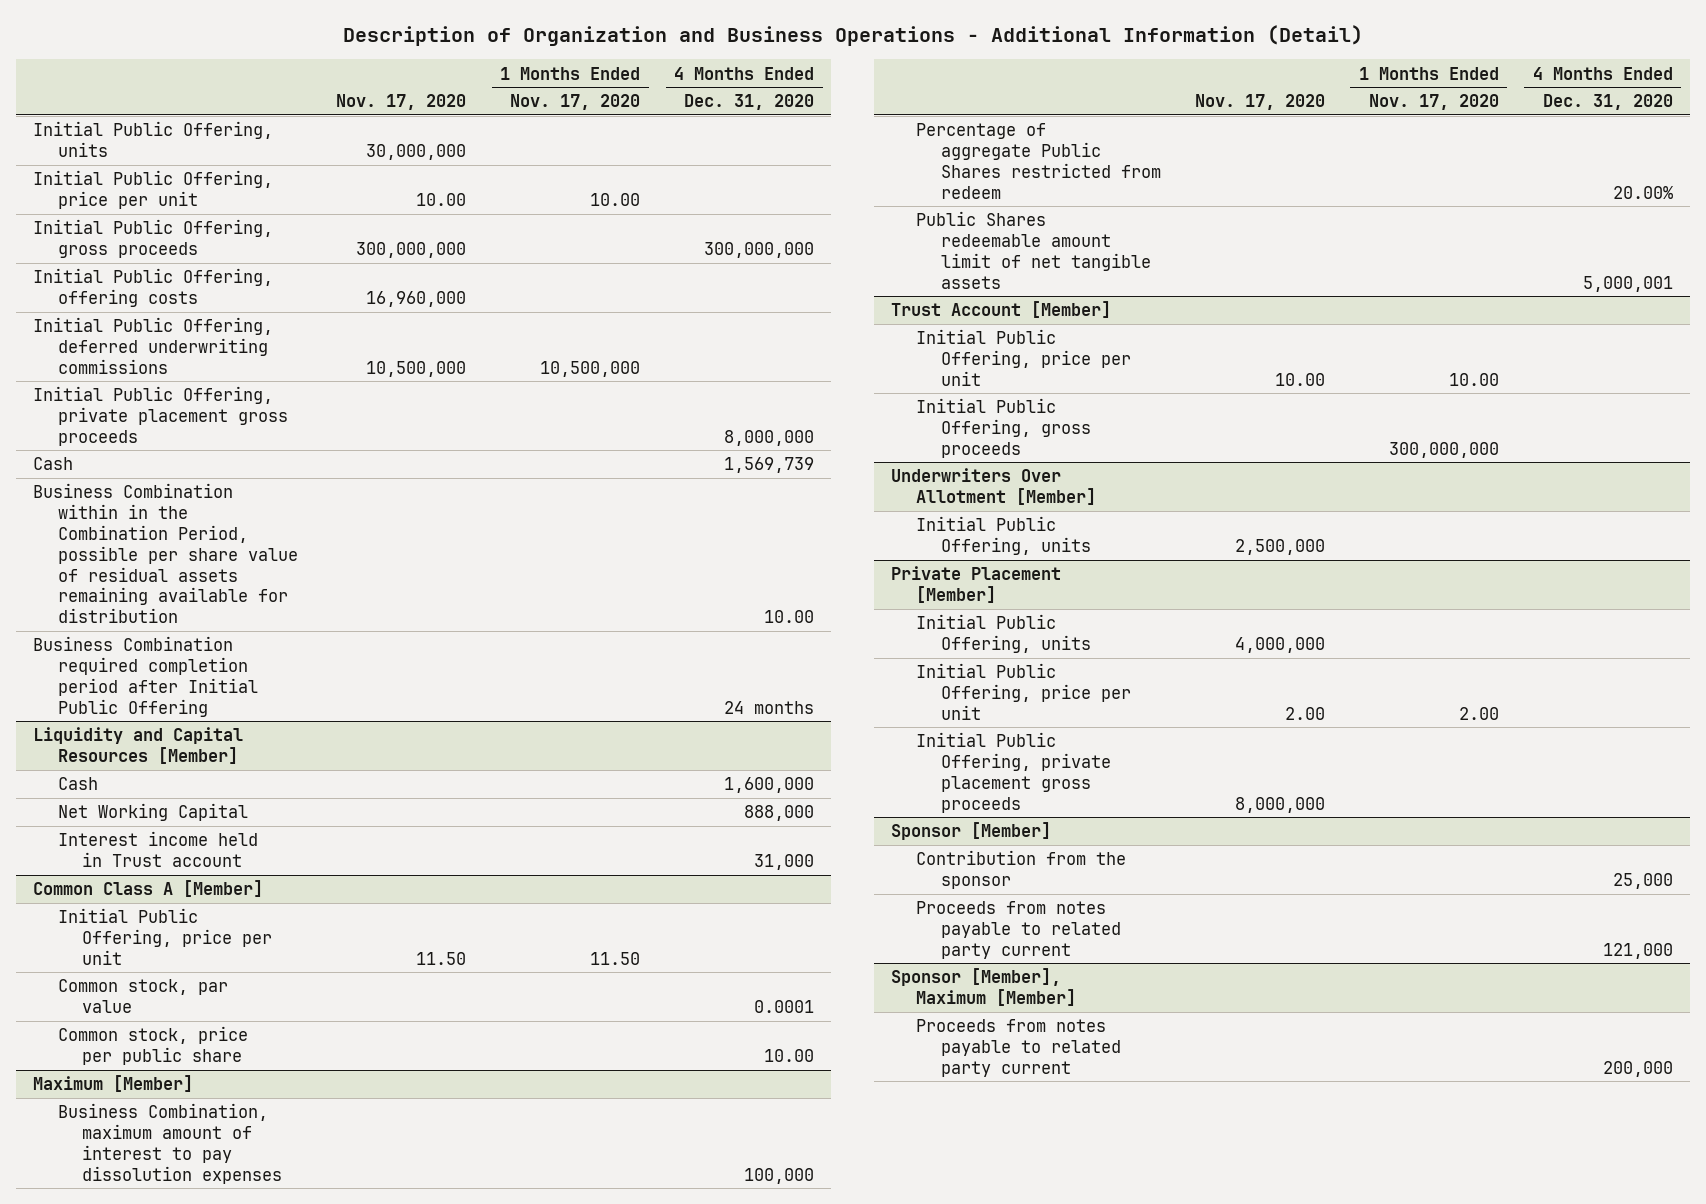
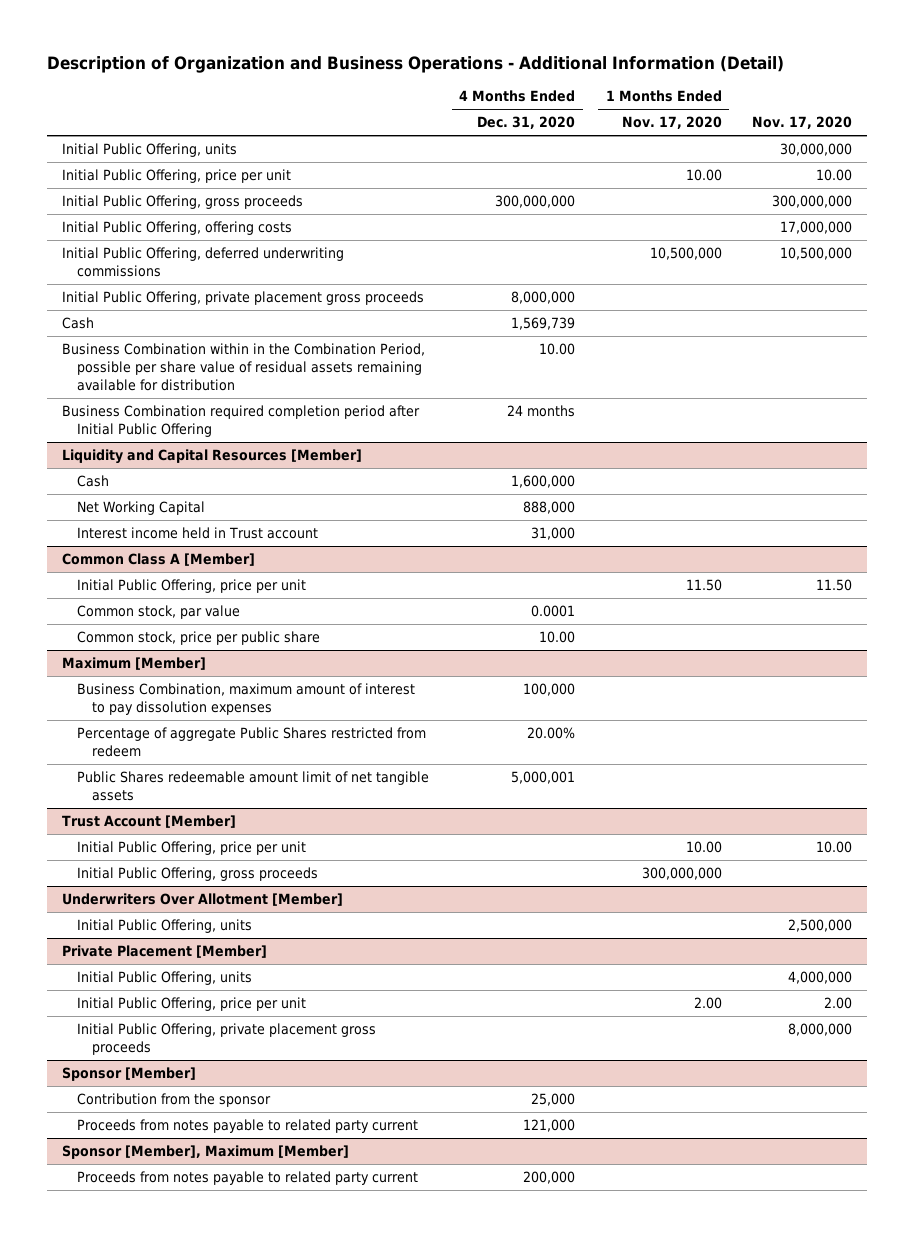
- | Nov. 17, 2020 | 1 Months Ended Nov. 17, 2020 | 4 Months Ended Dec. 31, 2020
+ | 4 Months Ended Dec. 31, 2020 | 1 Months Ended Nov. 17, 2020 | Nov. 17, 2020
- Initial Public Offering, offering costs | 16,960,000 | |
+ Initial Public Offering, offering costs | | | 17,000,000

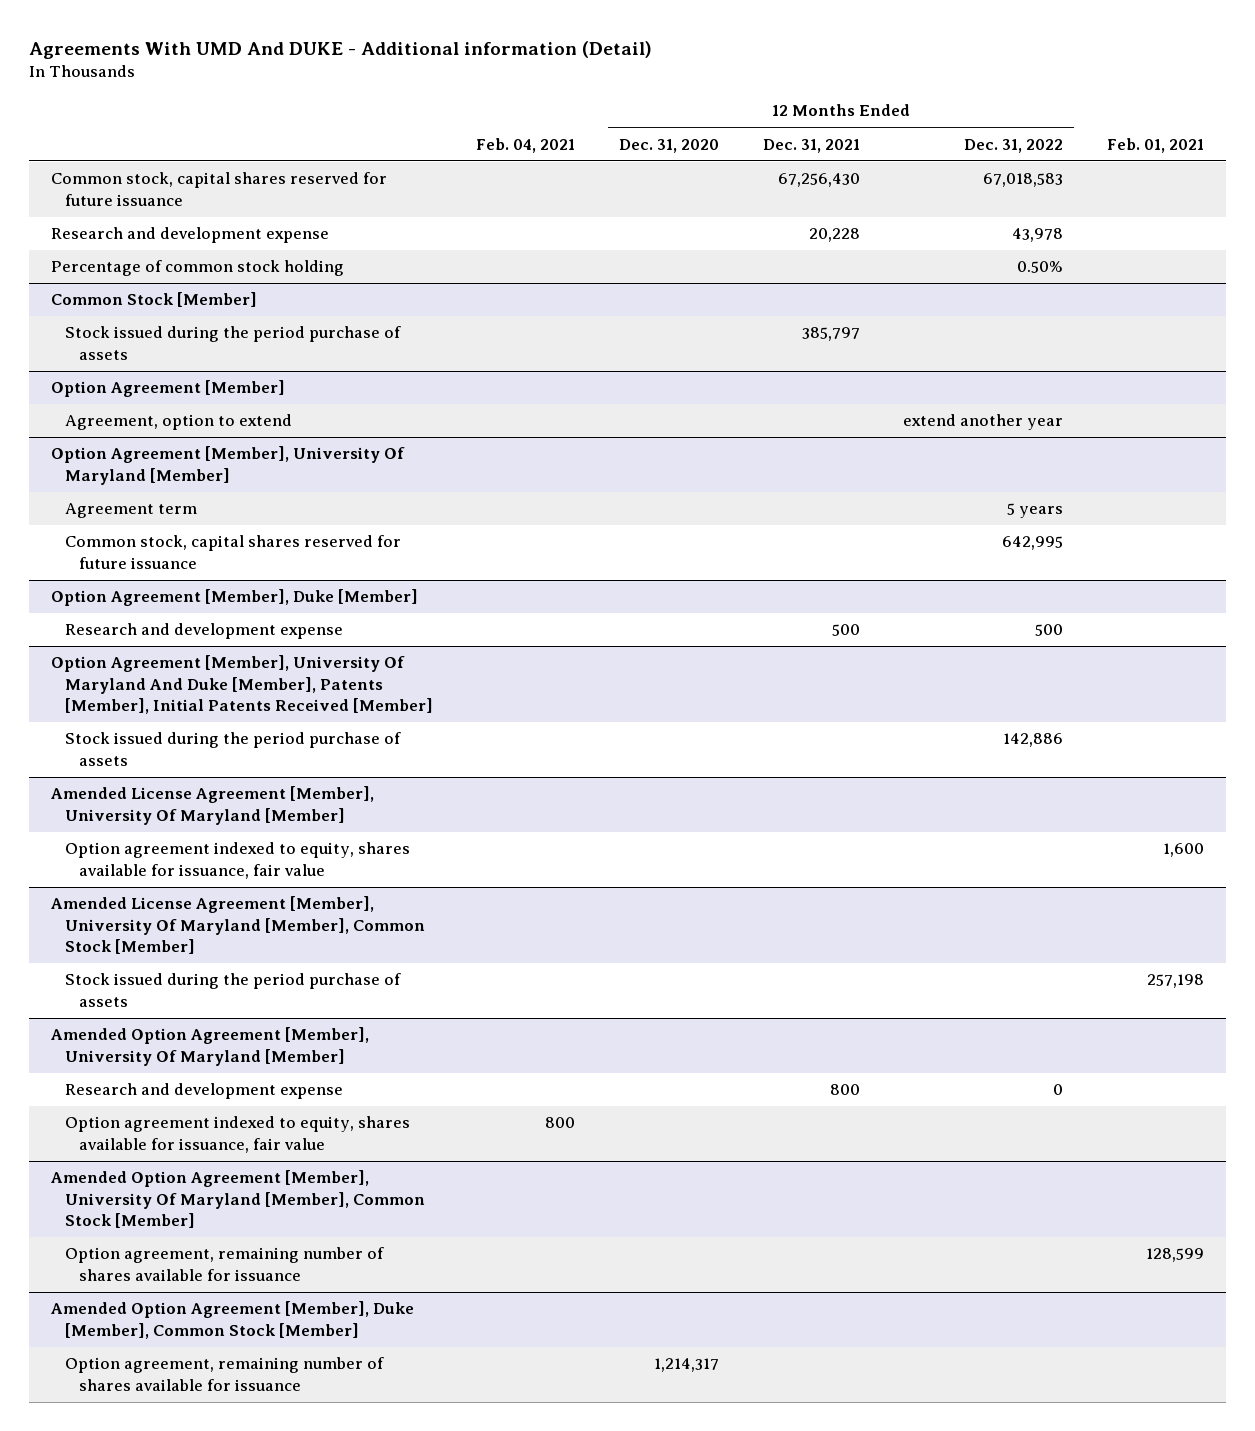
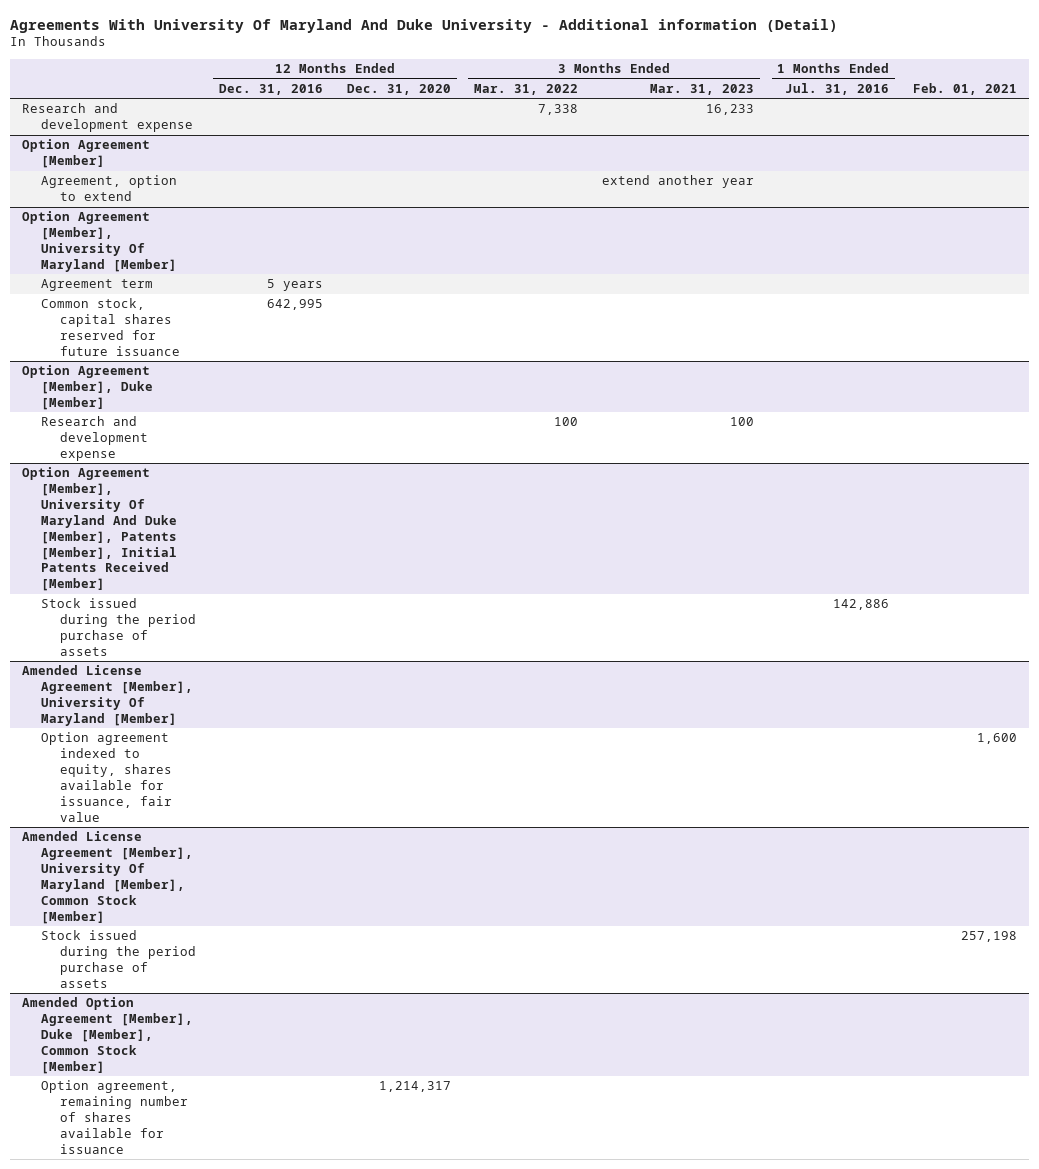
- Agreements With UMD And DUKE - Additional information (Detail)
+ Agreements With University Of Maryland And Duke University - Additional information (Detail)
- | Feb. 04, 2021 | 12 Months Ended Dec. 31, 2020 | 12 Months Ended Dec. 31, 2021 | 12 Months Ended Dec. 31, 2022 | Feb. 01, 2021
+ | 12 Months Ended Dec. 31, 2016 | 12 Months Ended Dec. 31, 2020 | 3 Months Ended Mar. 31, 2022 | 3 Months Ended Mar. 31, 2023 | 1 Months Ended Jul. 31, 2016 | Feb. 01, 2021
- Common stock, capital shares reserved for future issuance | | | 67,256,430 | 67,018,583 |
- Percentage of common stock holding | | | | 0.50% |
- Common Stock [Member]
- Stock issued during the period purchase of assets | | | 385,797 | |
- Amended Option Agreement [Member], University Of Maryland [Member]
- Research and development expense | | | 800 | 0 |
- Option agreement indexed to equity, shares available for issuance, fair value | 800 | | | |
- Amended Option Agreement [Member], University Of Maryland [Member], Common Stock [Member]
- Option agreement, remaining number of shares available for issuance | | | | | 128,599

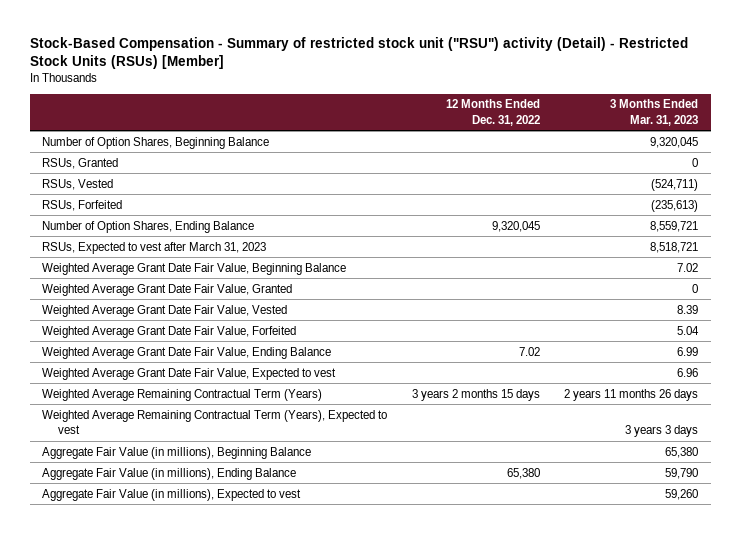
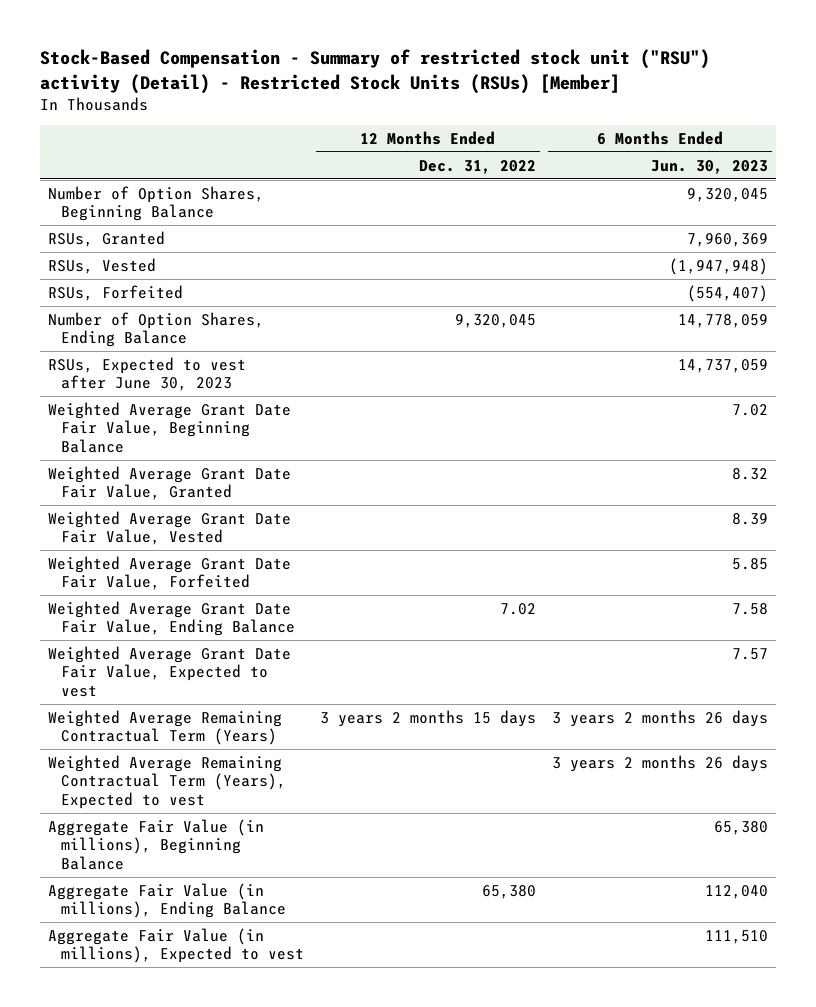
- | 12 Months Ended Dec. 31, 2022 | 3 Months Ended Mar. 31, 2023
+ | 12 Months Ended Dec. 31, 2022 | 6 Months Ended Jun. 30, 2023
- RSUs, Expected to vest after March 31, 2023 | | 8,518,721
+ RSUs, Expected to vest after June 30, 2023 | | 14,737,059

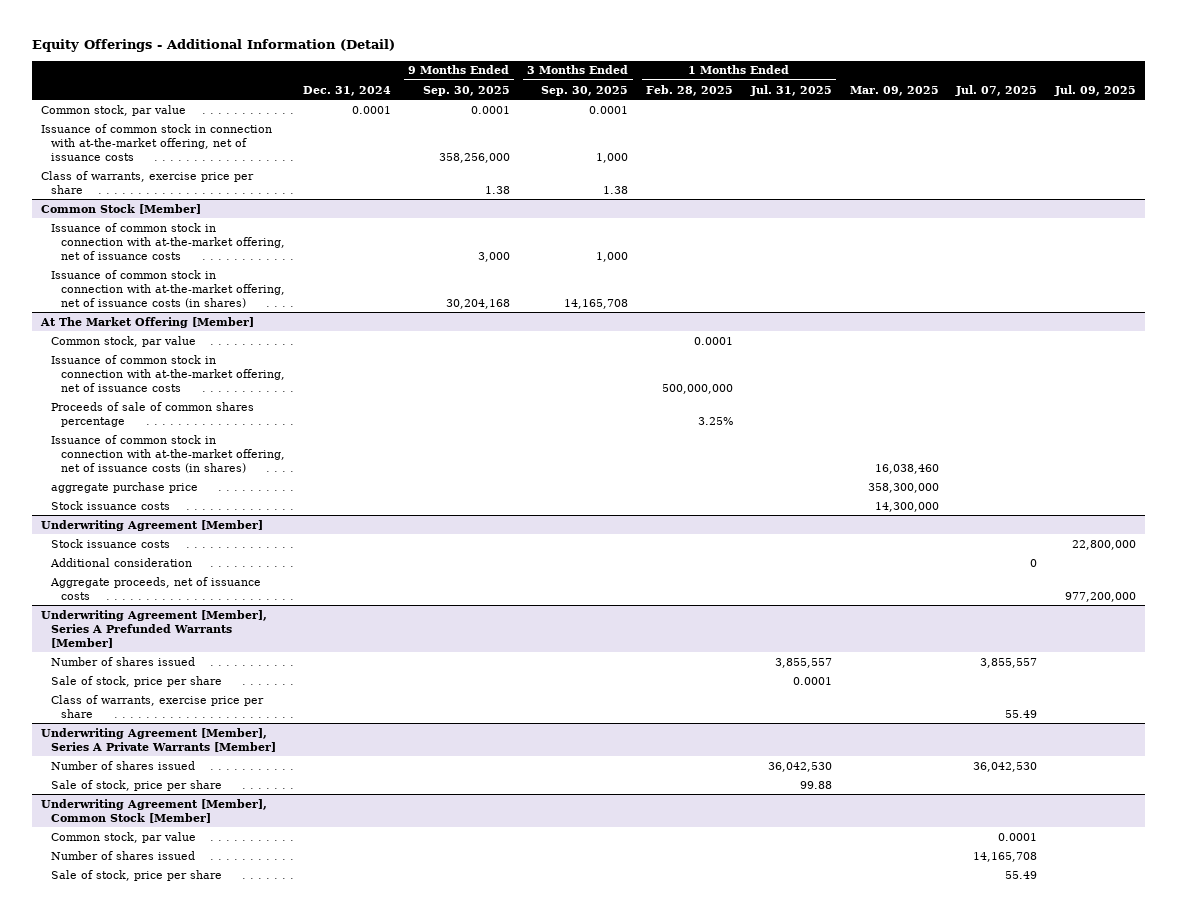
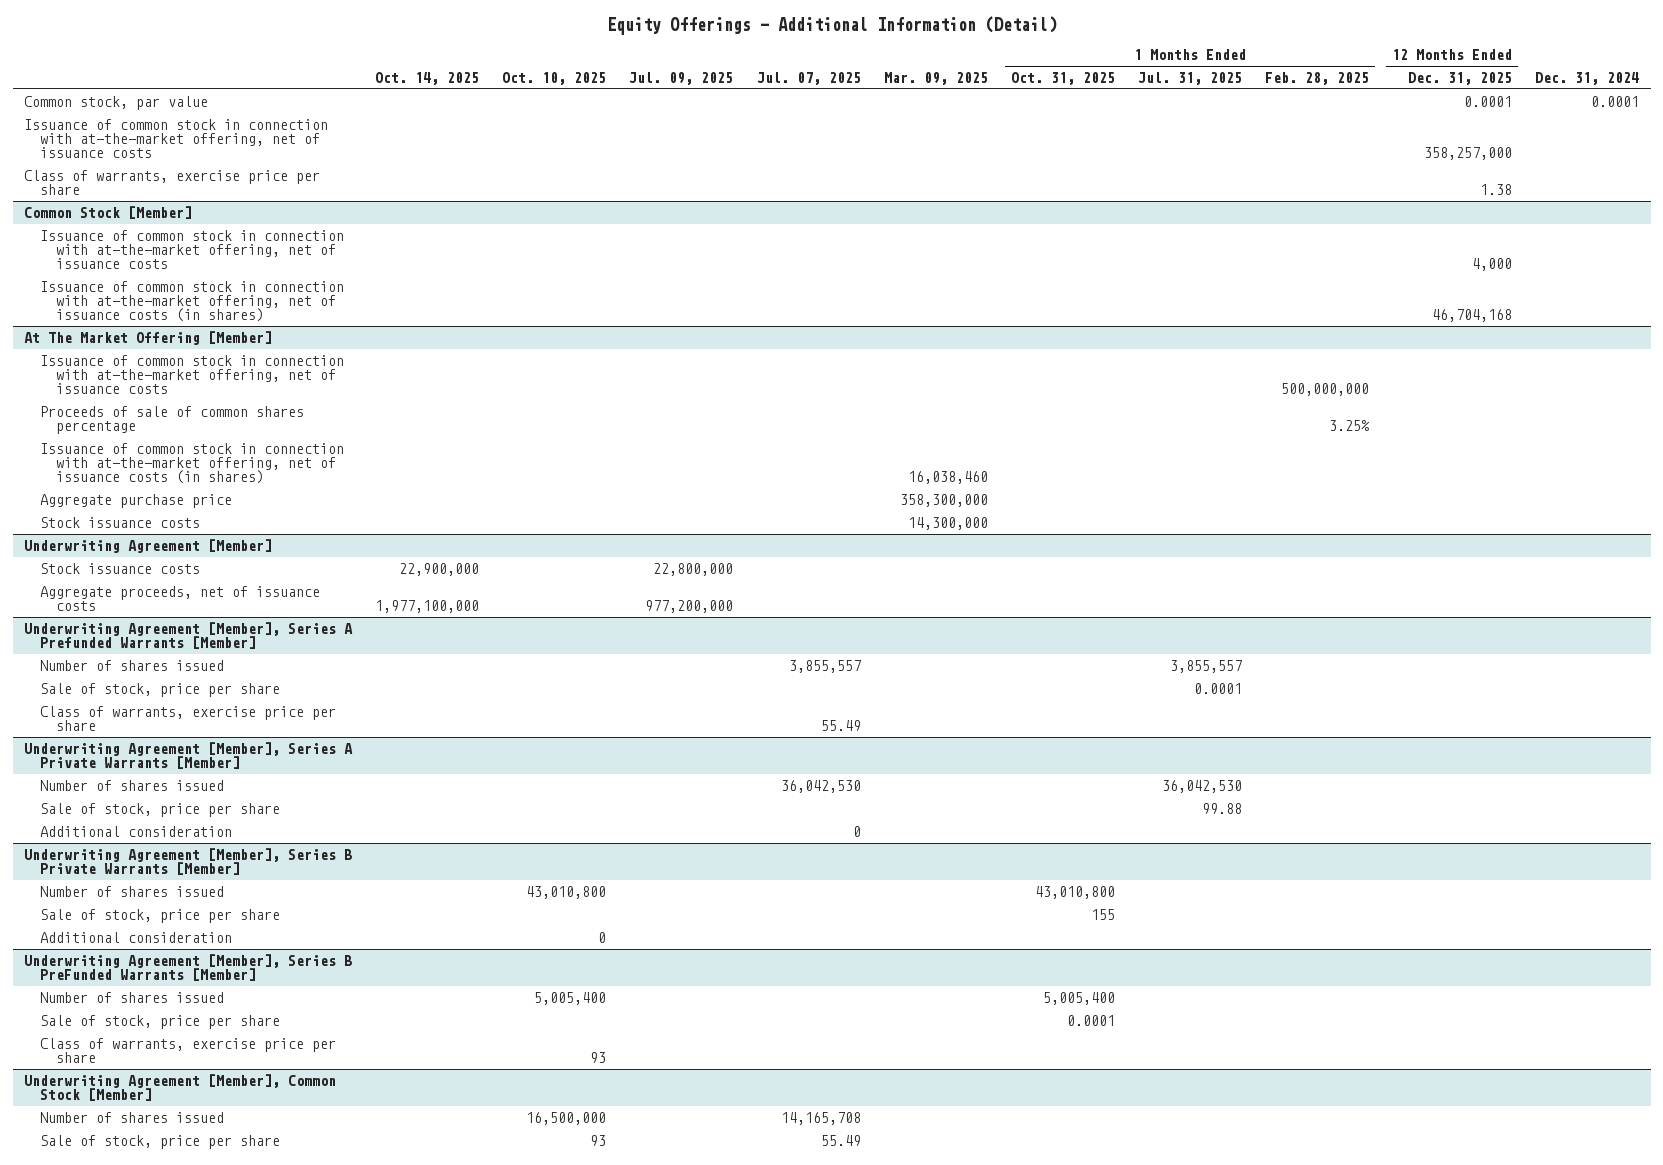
- | Dec. 31, 2024 | 9 Months Ended Sep. 30, 2025 | 3 Months Ended Sep. 30, 2025 | 1 Months Ended Feb. 28, 2025 | 1 Months Ended Jul. 31, 2025 | Mar. 09, 2025 | Jul. 07, 2025 | Jul. 09, 2025
+ | Oct. 14, 2025 | Oct. 10, 2025 | Jul. 09, 2025 | Jul. 07, 2025 | Mar. 09, 2025 | 1 Months Ended Oct. 31, 2025 | 1 Months Ended Jul. 31, 2025 | 1 Months Ended Feb. 28, 2025 | 12 Months Ended Dec. 31, 2025 | Dec. 31, 2024
@ At The Market Offering [Member]
- Common stock, par value | | | | 0.0001 | | | |
- aggregate purchase price | | | | | | 358,300,000 | |
+ Aggregate purchase price | | | | | 358,300,000 | | | | |
@ Underwriting Agreement [Member]
- Additional consideration | | | | | | | 0 |
@ Underwriting Agreement [Member], Series A Private Warrants [Member]
+ Additional consideration | | | | 0 | | | | | |
+ Underwriting Agreement [Member], Series B Private Warrants [Member]
+ Number of shares issued | | 43,010,800 | | | | 43,010,800 | | | |
+ Sale of stock, price per share | | | | | | 155 | | | |
+ Additional consideration | | 0 | | | | | | | |
+ Underwriting Agreement [Member], Series B PreFunded Warrants [Member]
+ Number of shares issued | | 5,005,400 | | | | 5,005,400 | | | |
+ Sale of stock, price per share | | | | | | 0.0001 | | | |
+ Class of warrants, exercise price per share | | 93 | | | | | | | |
@ Underwriting Agreement [Member], Common Stock [Member]
- Common stock, par value | | | | | | | 0.0001 |

